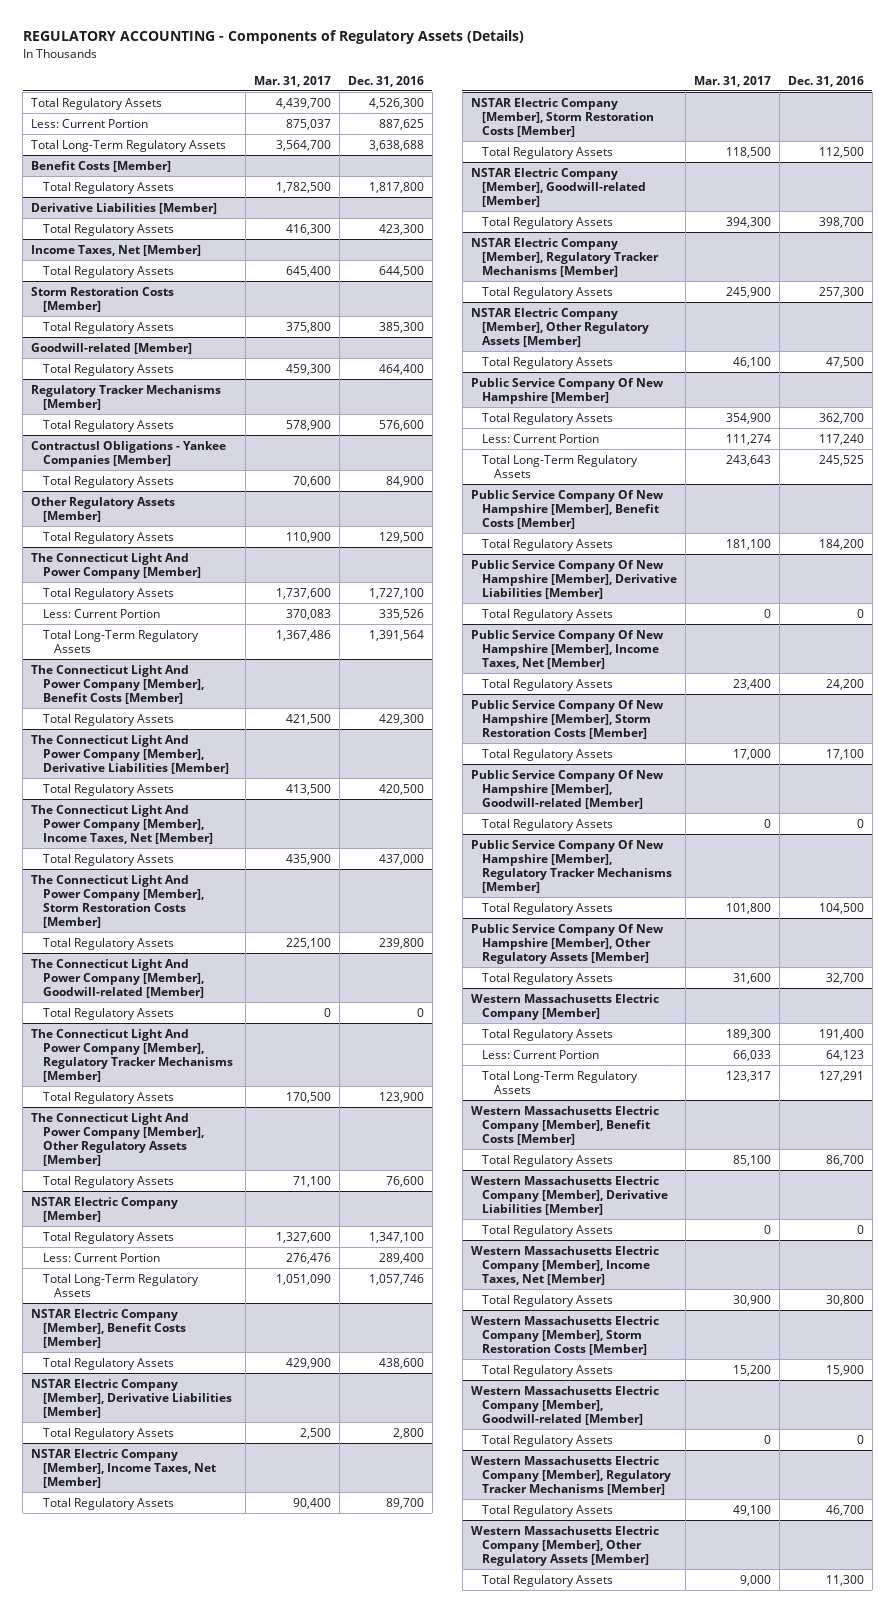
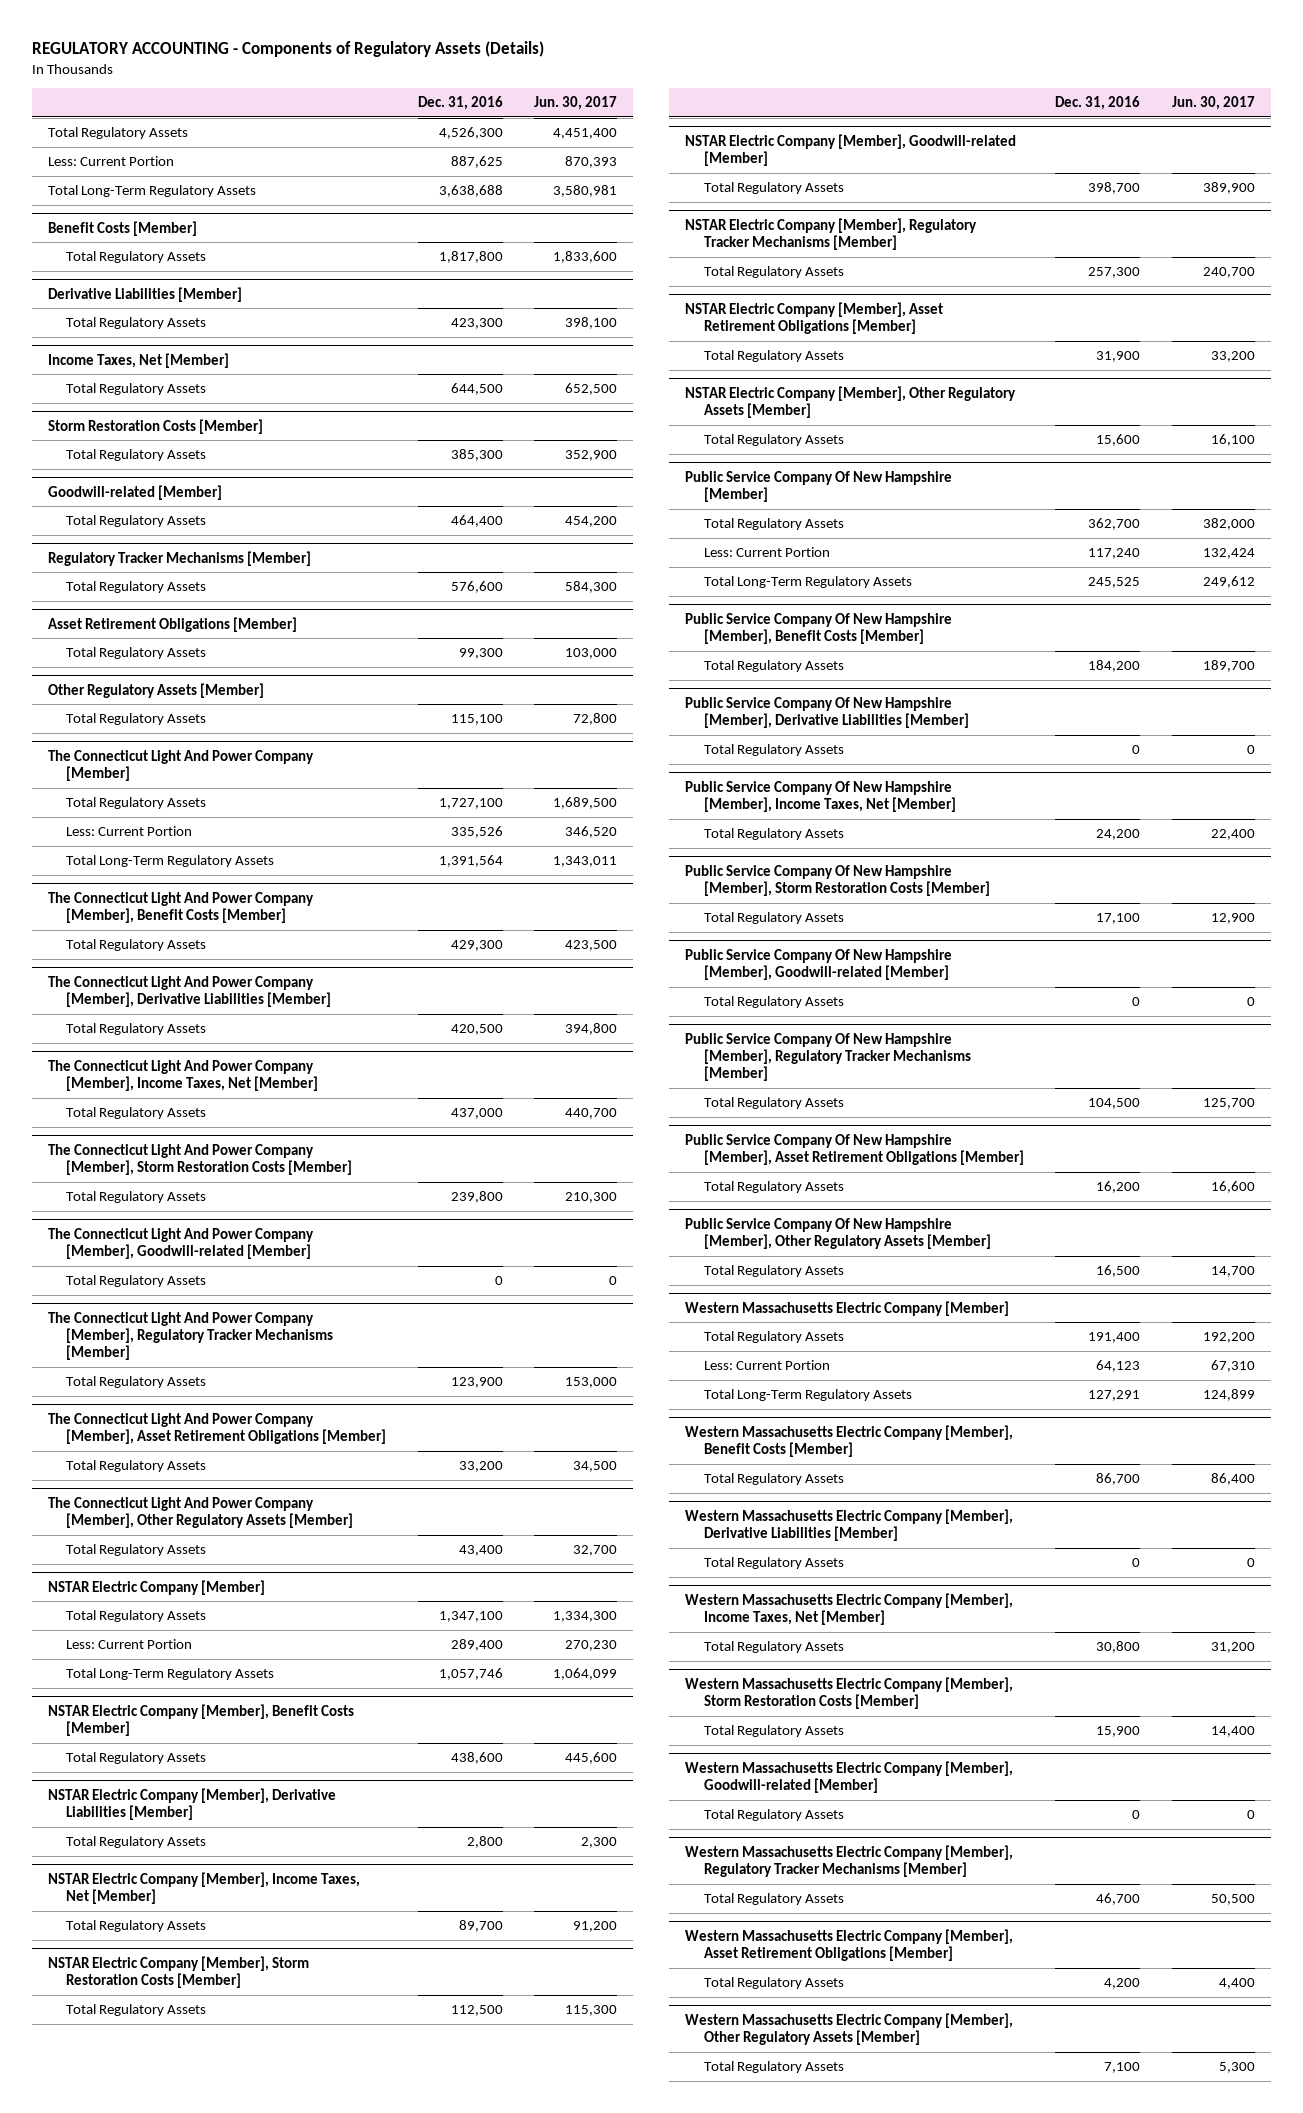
- | Mar. 31, 2017 | Dec. 31, 2016
+ | Dec. 31, 2016 | Jun. 30, 2017
- Contractusl Obligations - Yankee Companies [Member]
- Total Regulatory Assets | 70,600 | 84,900
+ Asset Retirement Obligations [Member]
+ Total Regulatory Assets | 99,300 | 103,000
@ Other Regulatory Assets [Member]
- Total Regulatory Assets | 110,900 | 129,500
+ Total Regulatory Assets | 115,100 | 72,800
+ The Connecticut Light And Power Company [Member], Asset Retirement Obligations [Member]
+ Total Regulatory Assets | 33,200 | 34,500
@ The Connecticut Light And Power Company [Member], Other Regulatory Assets [Member]
- Total Regulatory Assets | 71,100 | 76,600
+ Total Regulatory Assets | 43,400 | 32,700
+ NSTAR Electric Company [Member], Asset Retirement Obligations [Member]
+ Total Regulatory Assets | 31,900 | 33,200
@ NSTAR Electric Company [Member], Other Regulatory Assets [Member]
- Total Regulatory Assets | 46,100 | 47,500
+ Total Regulatory Assets | 15,600 | 16,100
+ Public Service Company Of New Hampshire [Member], Asset Retirement Obligations [Member]
+ Total Regulatory Assets | 16,200 | 16,600
@ Public Service Company Of New Hampshire [Member], Other Regulatory Assets [Member]
- Total Regulatory Assets | 31,600 | 32,700
+ Total Regulatory Assets | 16,500 | 14,700
+ Western Massachusetts Electric Company [Member], Asset Retirement Obligations [Member]
+ Total Regulatory Assets | 4,200 | 4,400
@ Western Massachusetts Electric Company [Member], Other Regulatory Assets [Member]
- Total Regulatory Assets | 9,000 | 11,300
+ Total Regulatory Assets | 7,100 | 5,300

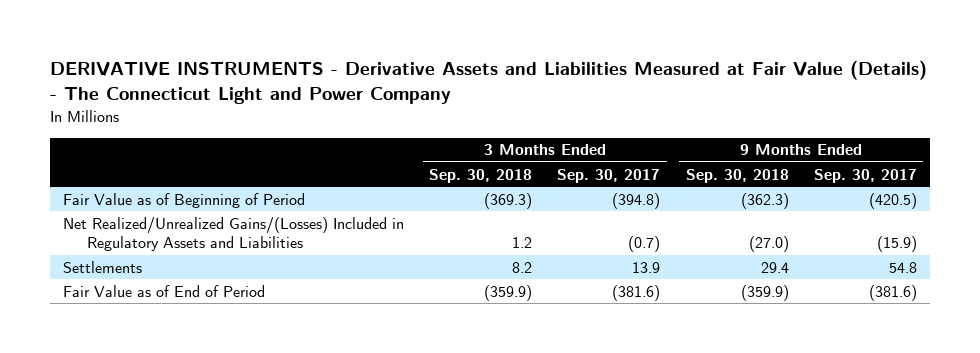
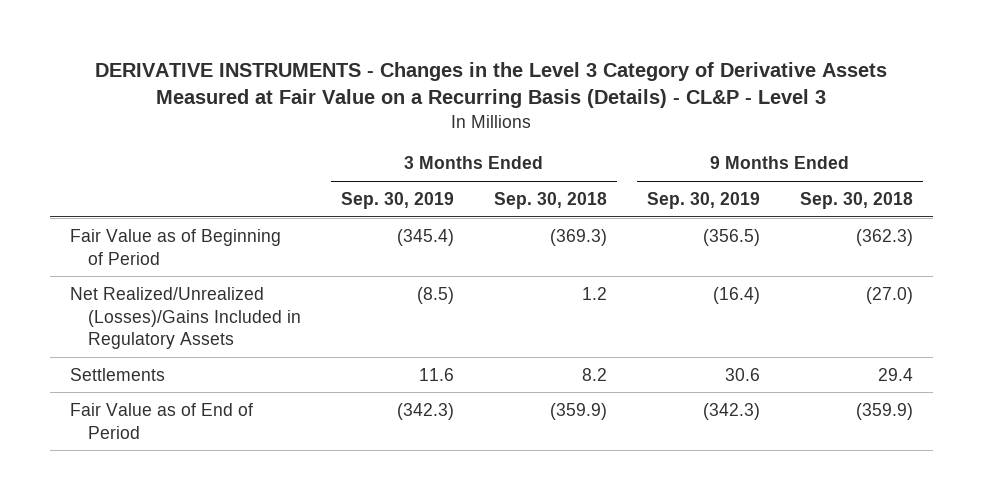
- DERIVATIVE INSTRUMENTS - Derivative Assets and Liabilities Measured at Fair Value (Details) - The Connecticut Light and Power Company
+ DERIVATIVE INSTRUMENTS - Changes in the Level 3 Category of Derivative Assets Measured at Fair Value on a Recurring Basis (Details) - CL&P - Level 3
- | 3 Months Ended Sep. 30, 2018 | 3 Months Ended Sep. 30, 2017 | 9 Months Ended Sep. 30, 2018 | 9 Months Ended Sep. 30, 2017
+ | 3 Months Ended Sep. 30, 2019 | 3 Months Ended Sep. 30, 2018 | 9 Months Ended Sep. 30, 2019 | 9 Months Ended Sep. 30, 2018
- Net Realized/Unrealized Gains/(Losses) Included in Regulatory Assets and Liabilities | 1.2 | (0.7) | (27.0) | (15.9)
+ Net Realized/Unrealized (Losses)/Gains Included in Regulatory Assets | (8.5) | 1.2 | (16.4) | (27.0)

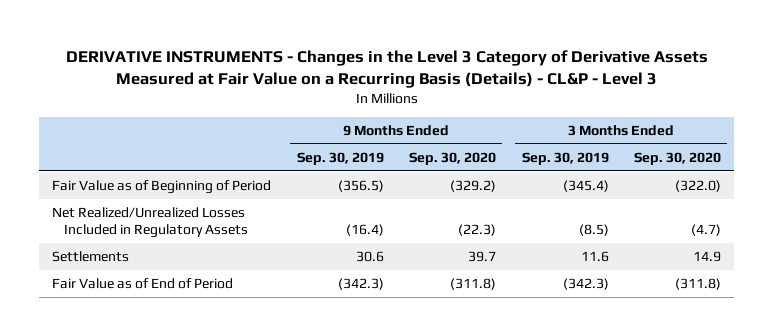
- | 3 Months Ended Sep. 30, 2019 | 3 Months Ended Sep. 30, 2018 | 9 Months Ended Sep. 30, 2019 | 9 Months Ended Sep. 30, 2018
+ | 9 Months Ended Sep. 30, 2019 | 9 Months Ended Sep. 30, 2020 | 3 Months Ended Sep. 30, 2019 | 3 Months Ended Sep. 30, 2020
- Net Realized/Unrealized (Losses)/Gains Included in Regulatory Assets | (8.5) | 1.2 | (16.4) | (27.0)
+ Net Realized/Unrealized Losses Included in Regulatory Assets | (16.4) | (22.3) | (8.5) | (4.7)

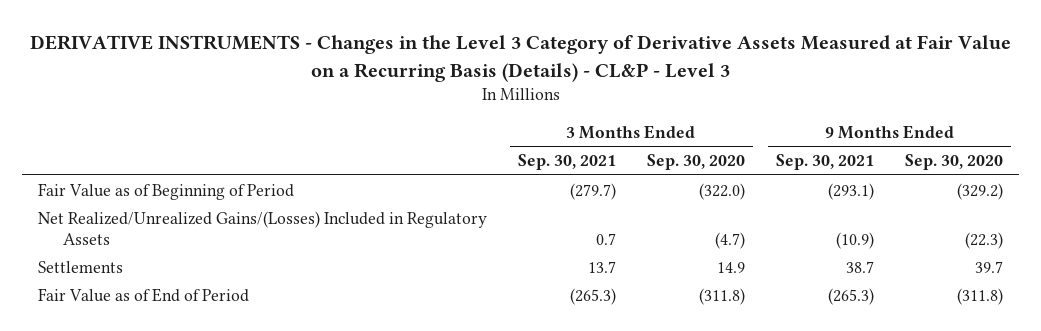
- | 9 Months Ended Sep. 30, 2019 | 9 Months Ended Sep. 30, 2020 | 3 Months Ended Sep. 30, 2019 | 3 Months Ended Sep. 30, 2020
+ | 3 Months Ended Sep. 30, 2021 | 3 Months Ended Sep. 30, 2020 | 9 Months Ended Sep. 30, 2021 | 9 Months Ended Sep. 30, 2020
- Net Realized/Unrealized Losses Included in Regulatory Assets | (16.4) | (22.3) | (8.5) | (4.7)
+ Net Realized/Unrealized Gains/(Losses) Included in Regulatory Assets | 0.7 | (4.7) | (10.9) | (22.3)

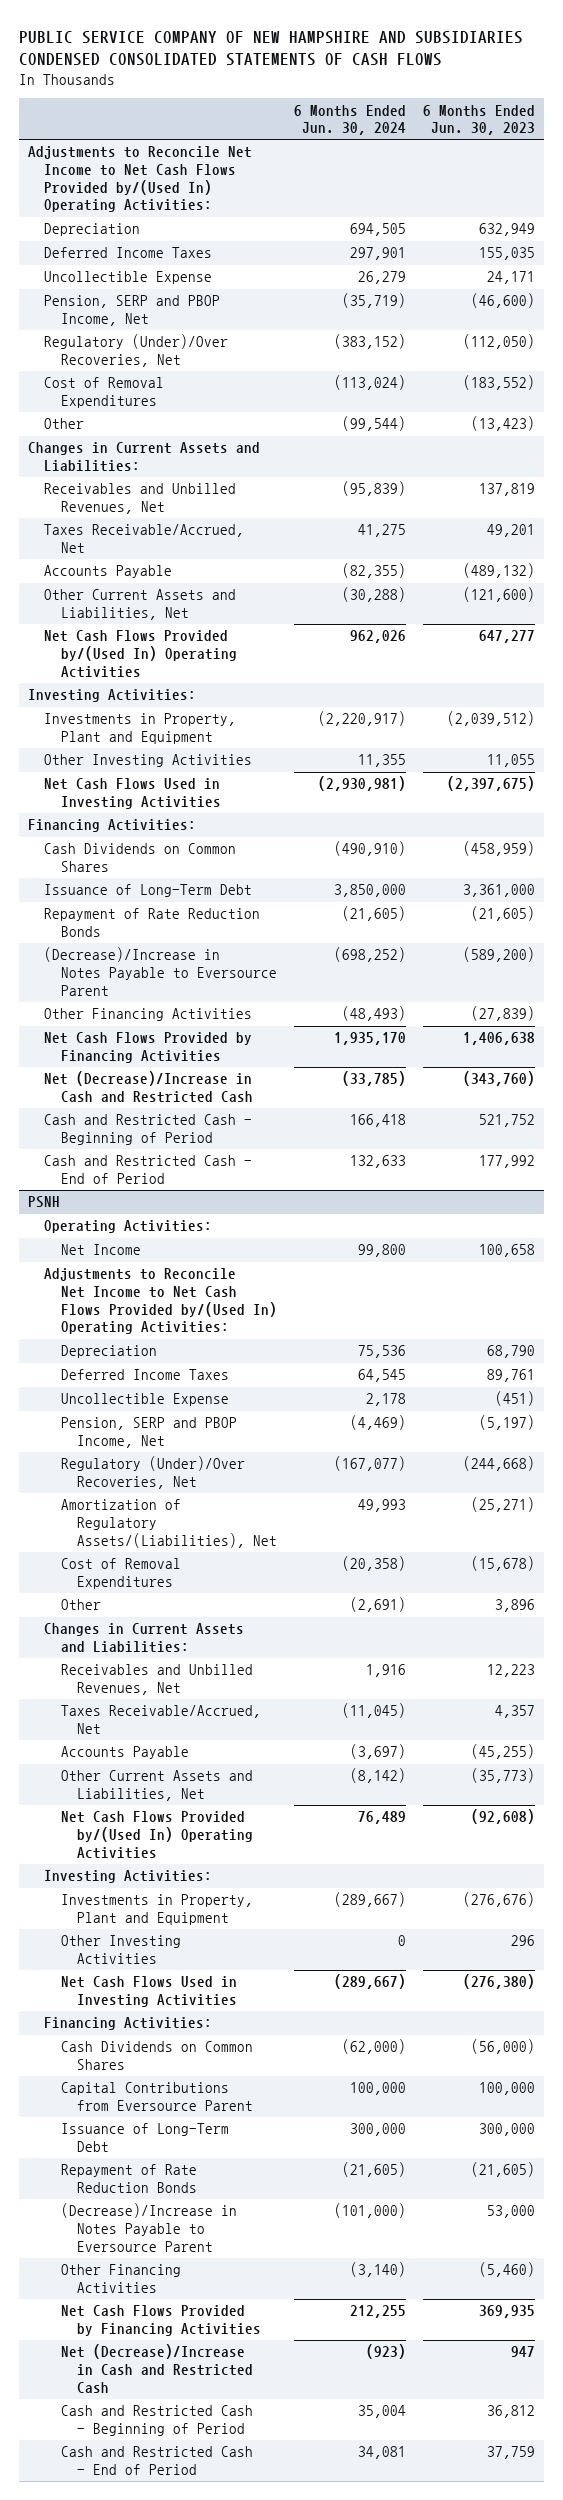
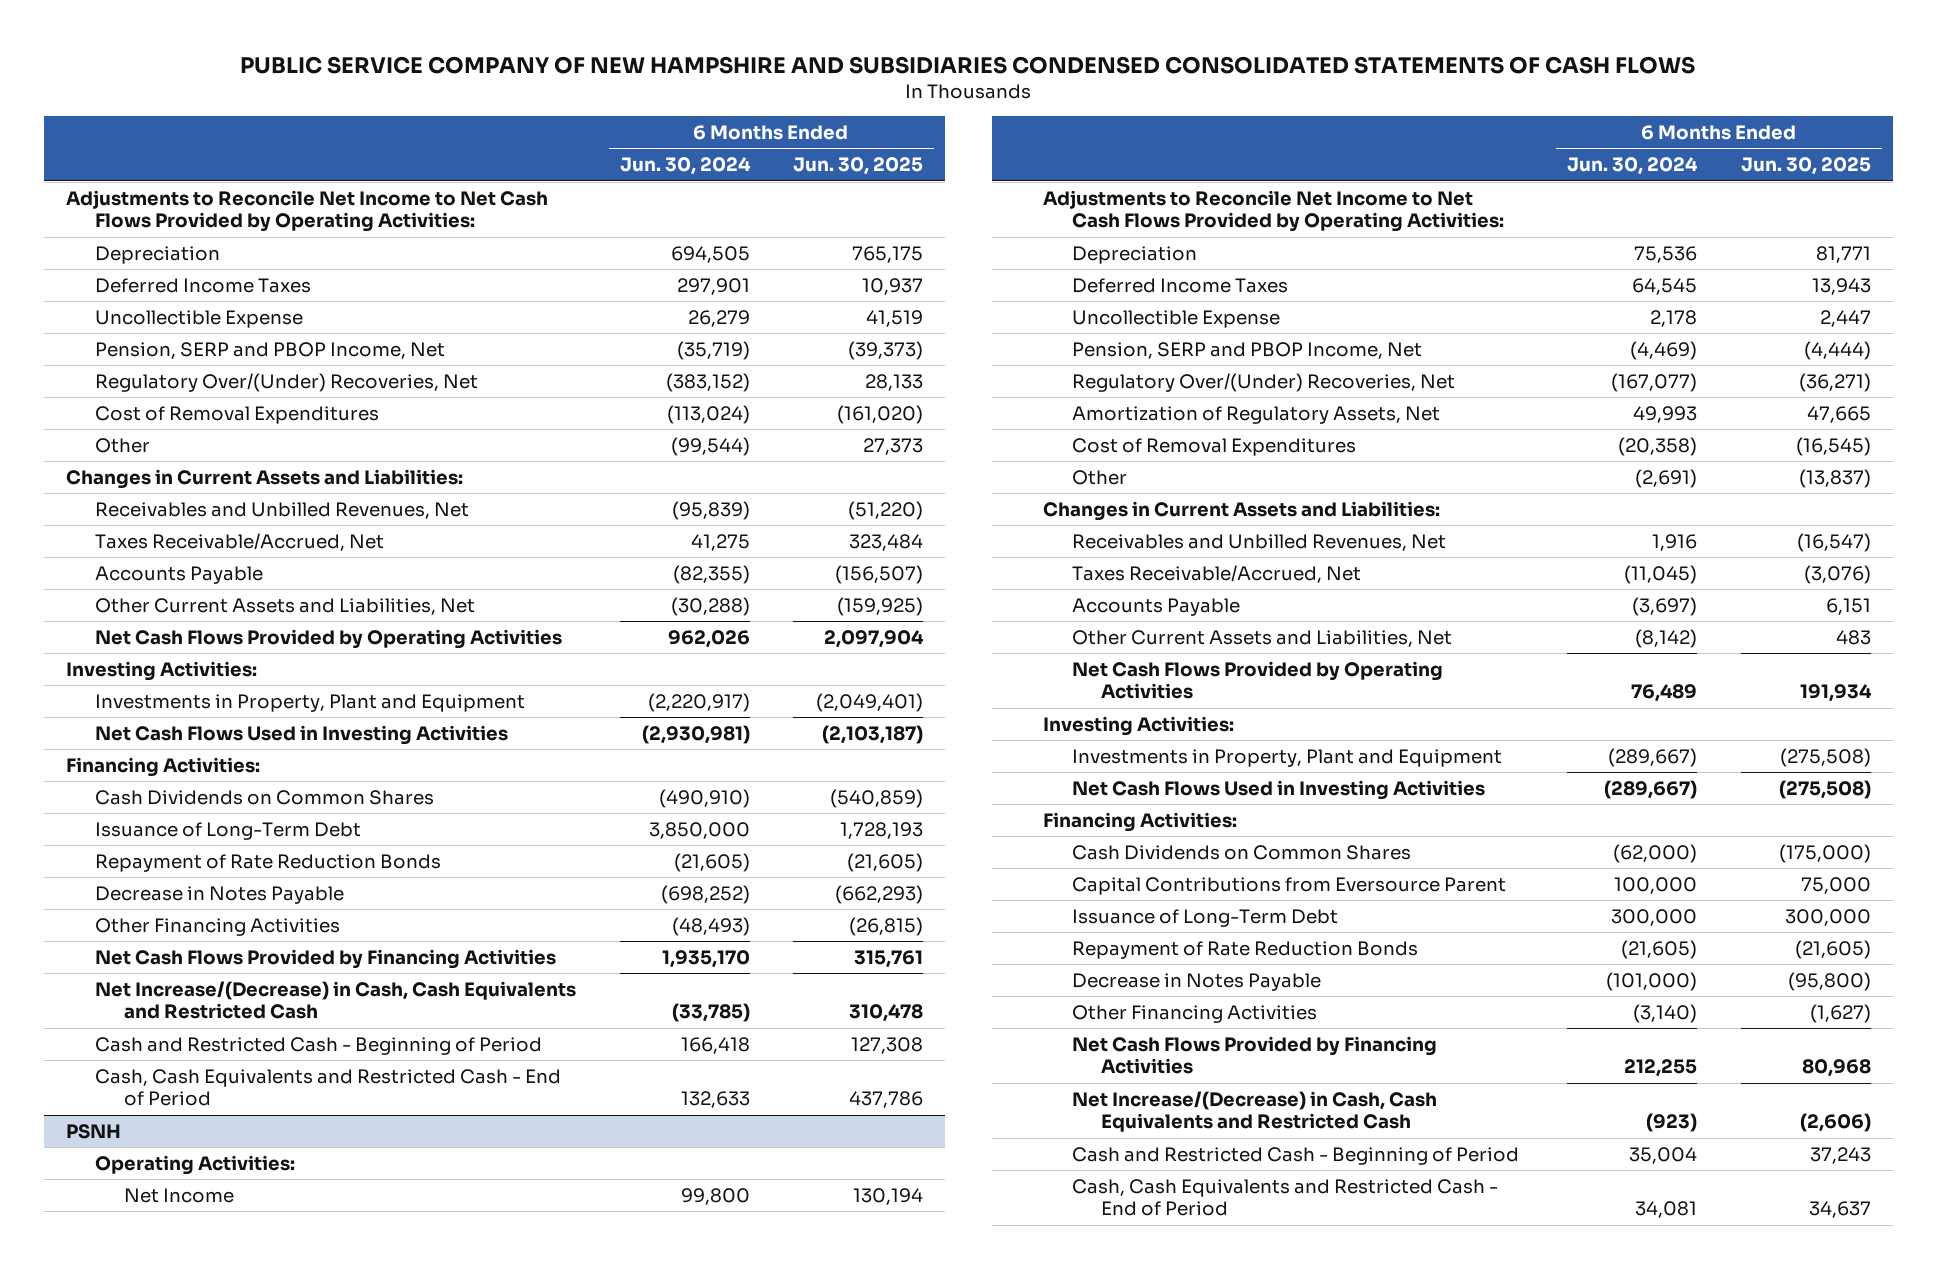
- | 6 Months Ended Jun. 30, 2024 | 6 Months Ended Jun. 30, 2023
+ | 6 Months Ended Jun. 30, 2024 | 6 Months Ended Jun. 30, 2025
- Adjustments to Reconcile Net Income to Net Cash Flows Provided by/(Used In) Operating Activities:
+ Adjustments to Reconcile Net Income to Net Cash Flows Provided by Operating Activities:
- Regulatory (Under)/Over Recoveries, Net | (383,152) | (112,050)
+ Regulatory Over/(Under) Recoveries, Net | (383,152) | 28,133
- Net Cash Flows Provided by/(Used In) Operating Activities | 962,026 | 647,277
+ Net Cash Flows Provided by Operating Activities | 962,026 | 2,097,904
- Other Investing Activities | 11,355 | 11,055
- (Decrease)/Increase in Notes Payable to Eversource Parent | (698,252) | (589,200)
+ Decrease in Notes Payable | (698,252) | (662,293)
- Net (Decrease)/Increase in Cash and Restricted Cash | (33,785) | (343,760)
+ Net Increase/(Decrease) in Cash, Cash Equivalents and Restricted Cash | (33,785) | 310,478
- Cash and Restricted Cash - End of Period | 132,633 | 177,992
+ Cash, Cash Equivalents and Restricted Cash - End of Period | 132,633 | 437,786
@ PSNH
- Adjustments to Reconcile Net Income to Net Cash Flows Provided by/(Used In) Operating Activities:
+ Adjustments to Reconcile Net Income to Net Cash Flows Provided by Operating Activities:
- Regulatory (Under)/Over Recoveries, Net | (167,077) | (244,668)
- Amortization of Regulatory Assets/(Liabilities), Net | 49,993 | (25,271)
+ Regulatory Over/(Under) Recoveries, Net | (167,077) | (36,271)
+ Amortization of Regulatory Assets, Net | 49,993 | 47,665
- Net Cash Flows Provided by/(Used In) Operating Activities | 76,489 | (92,608)
+ Net Cash Flows Provided by Operating Activities | 76,489 | 191,934
- Other Investing Activities | 0 | 296
- (Decrease)/Increase in Notes Payable to Eversource Parent | (101,000) | 53,000
+ Decrease in Notes Payable | (101,000) | (95,800)
- Net (Decrease)/Increase in Cash and Restricted Cash | (923) | 947
+ Net Increase/(Decrease) in Cash, Cash Equivalents and Restricted Cash | (923) | (2,606)
- Cash and Restricted Cash - End of Period | 34,081 | 37,759
+ Cash, Cash Equivalents and Restricted Cash - End of Period | 34,081 | 34,637

